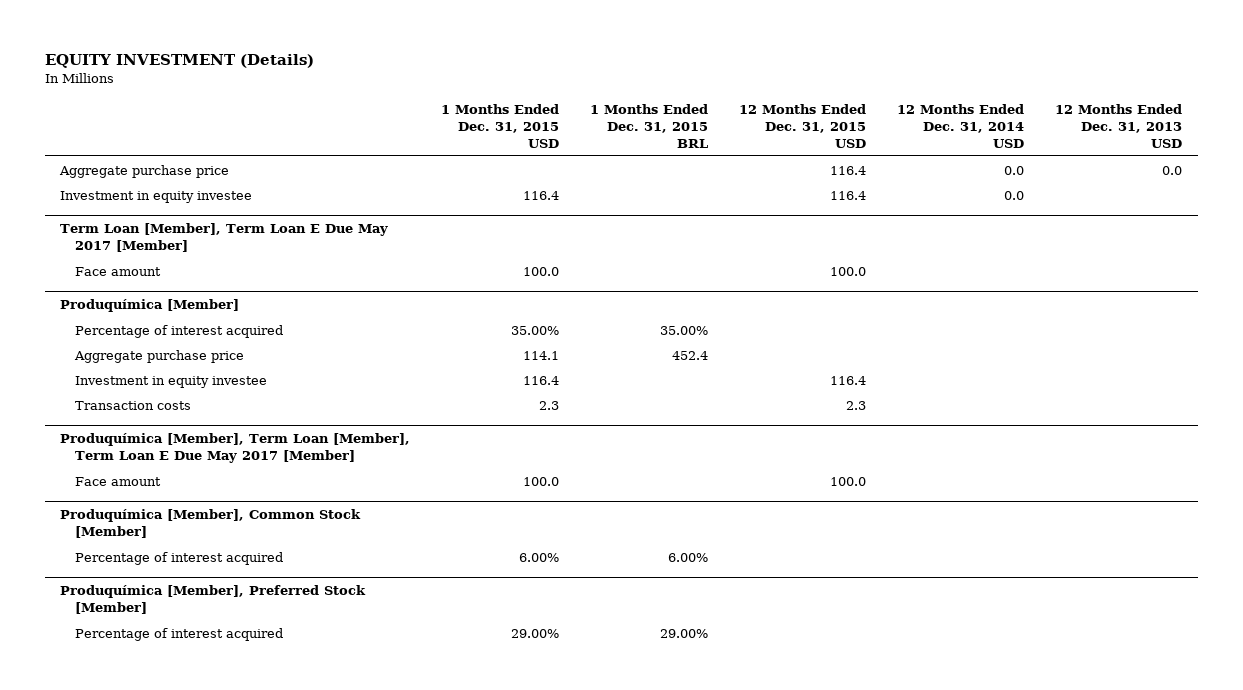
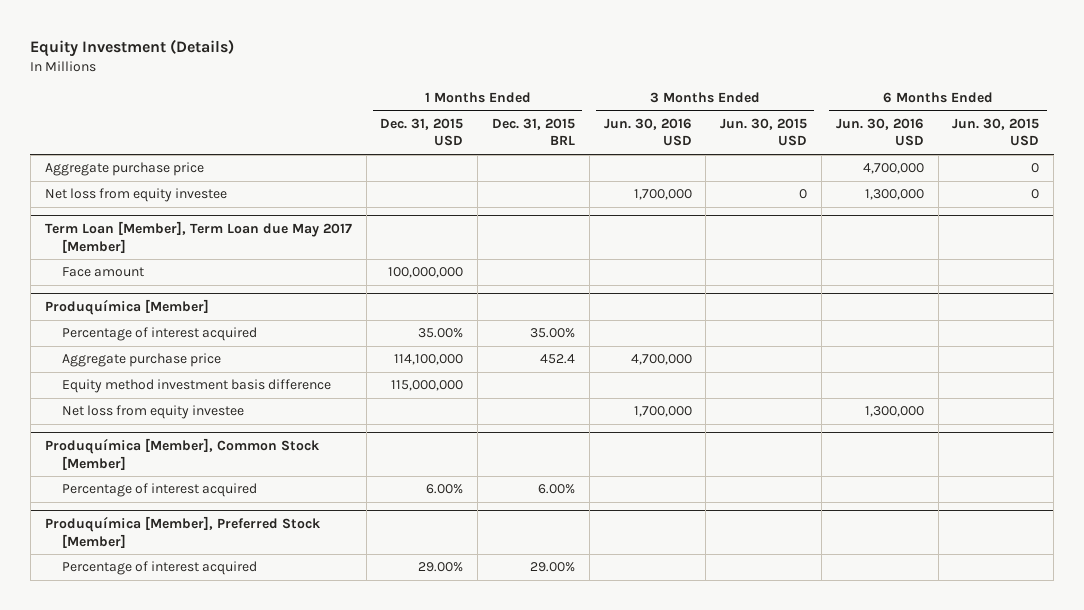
- EQUITY INVESTMENT (Details)
+ Equity Investment (Details)
- | 1 Months Ended Dec. 31, 2015 USD | 1 Months Ended Dec. 31, 2015 BRL | 12 Months Ended Dec. 31, 2015 USD | 12 Months Ended Dec. 31, 2014 USD | 12 Months Ended Dec. 31, 2013 USD
+ | 1 Months Ended Dec. 31, 2015 USD | 1 Months Ended Dec. 31, 2015 BRL | 3 Months Ended Jun. 30, 2016 USD | 3 Months Ended Jun. 30, 2015 USD | 6 Months Ended Jun. 30, 2016 USD | 6 Months Ended Jun. 30, 2015 USD
- Investment in equity investee | 116.4 | | 116.4 | 0.0 |
- Term Loan [Member], Term Loan E Due May 2017 [Member]
- Face amount | 100.0 | | 100.0 | |
+ Net loss from equity investee | | | 1,700,000 | 0 | 1,300,000 | 0
+ Term Loan [Member], Term Loan due May 2017 [Member]
+ Face amount | 100,000,000 | | | | |
@ Produquímica [Member]
- Aggregate purchase price | 114.1 | 452.4 | | |
- Investment in equity investee | 116.4 | | 116.4 | |
- Transaction costs | 2.3 | | 2.3 | |
- Produquímica [Member], Term Loan [Member], Term Loan E Due May 2017 [Member]
- Face amount | 100.0 | | 100.0 | |
@ Produquímica [Member]
+ Aggregate purchase price | 114,100,000 | 452.4 | 4,700,000 | | |
+ Equity method investment basis difference | 115,000,000 | | | | |
+ Net loss from equity investee | | | 1,700,000 | | 1,300,000 |

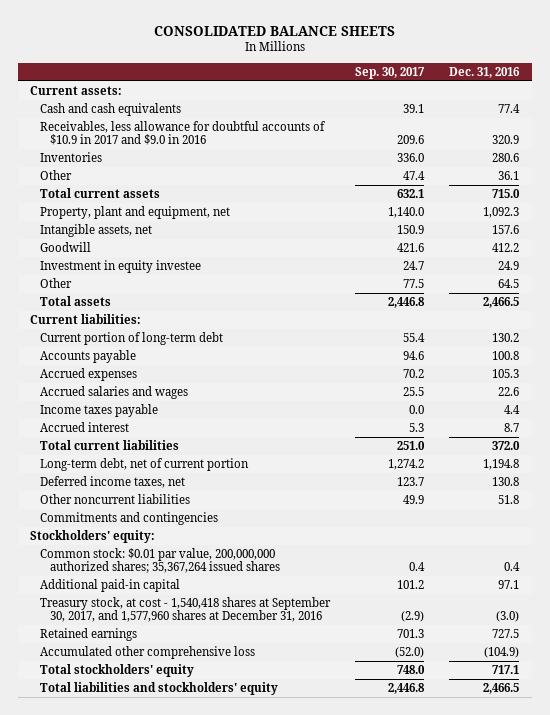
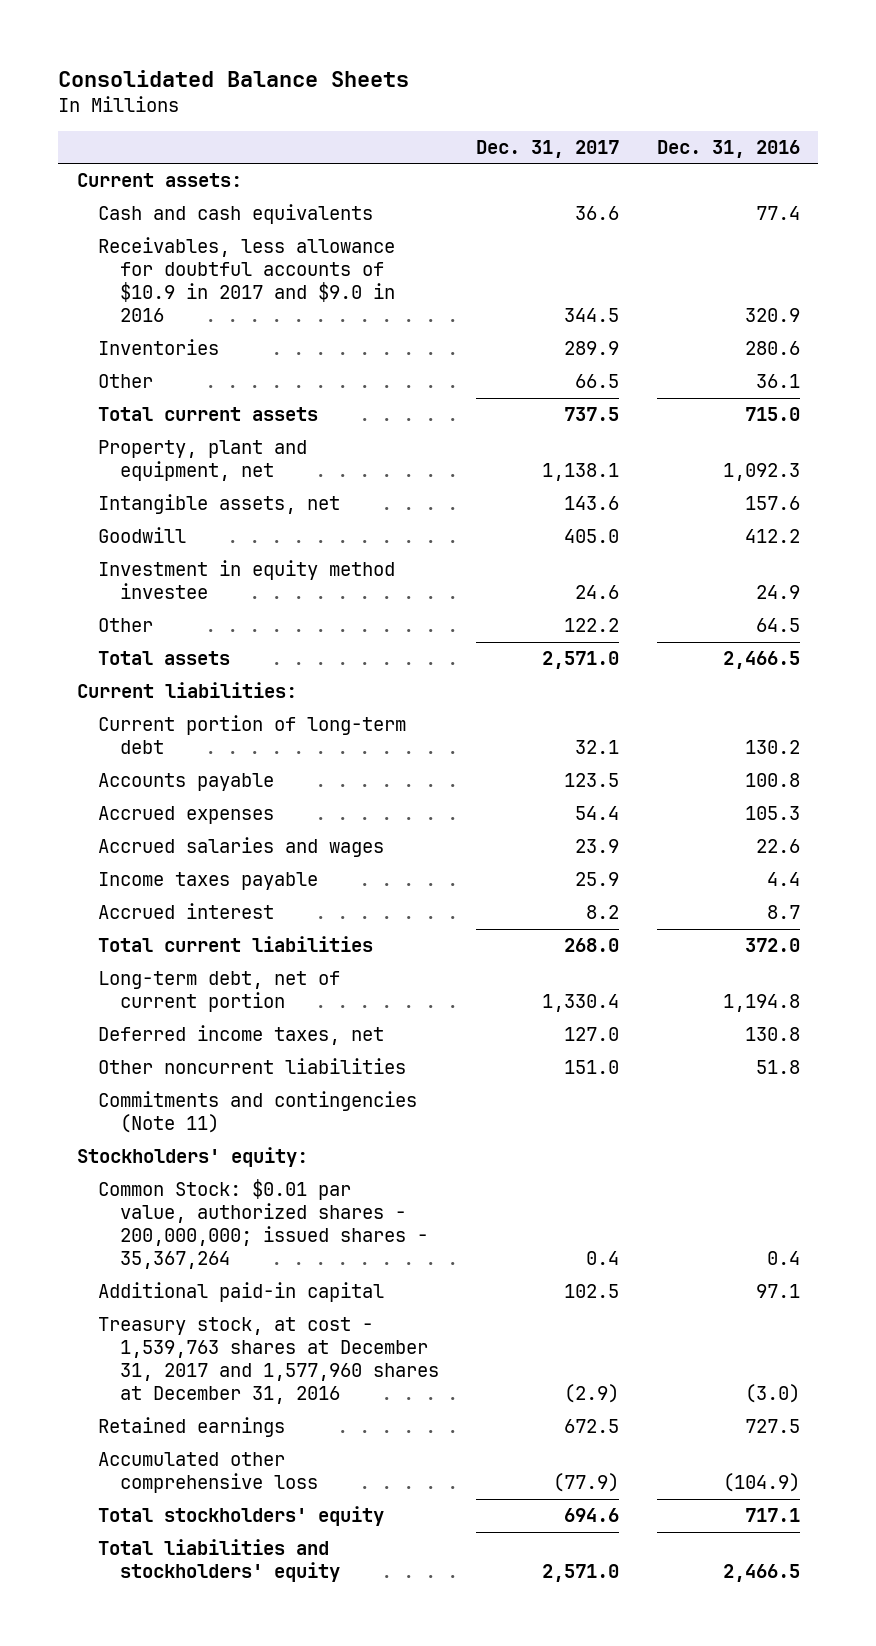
- CONSOLIDATED BALANCE SHEETS
+ Consolidated Balance Sheets
- | Sep. 30, 2017 | Dec. 31, 2016
+ | Dec. 31, 2017 | Dec. 31, 2016
- Investment in equity investee | 24.7 | 24.9
+ Investment in equity method investee | 24.6 | 24.9
- Commitments and contingencies
+ Commitments and contingencies (Note 11)
- Common stock: $0.01 par value, 200,000,000 authorized shares; 35,367,264 issued shares | 0.4 | 0.4
+ Common Stock: $0.01 par value, authorized shares - 200,000,000; issued shares - 35,367,264 | 0.4 | 0.4
- Treasury stock, at cost - 1,540,418 shares at September 30, 2017, and 1,577,960 shares at December 31, 2016 | (2.9) | (3.0)
+ Treasury stock, at cost - 1,539,763 shares at December 31, 2017 and 1,577,960 shares at December 31, 2016 | (2.9) | (3.0)

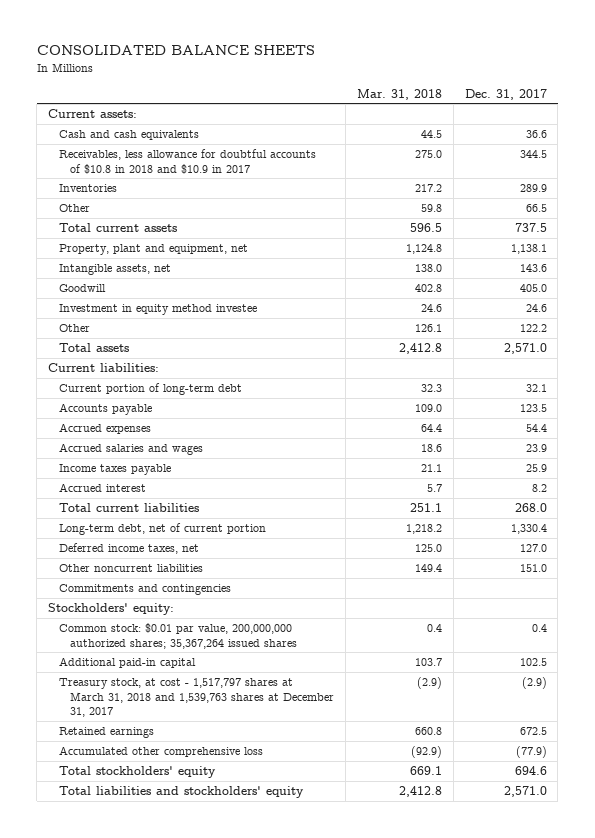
- Consolidated Balance Sheets
+ CONSOLIDATED BALANCE SHEETS
- | Dec. 31, 2017 | Dec. 31, 2016
+ | Mar. 31, 2018 | Dec. 31, 2017
- Receivables, less allowance for doubtful accounts of $10.9 in 2017 and $9.0 in 2016 | 344.5 | 320.9
+ Receivables, less allowance for doubtful accounts of $10.8 in 2018 and $10.9 in 2017 | 275.0 | 344.5
- Commitments and contingencies (Note 11)
+ Commitments and contingencies
- Common Stock: $0.01 par value, authorized shares - 200,000,000; issued shares - 35,367,264 | 0.4 | 0.4
+ Common stock: $0.01 par value, 200,000,000 authorized shares; 35,367,264 issued shares | 0.4 | 0.4
- Treasury stock, at cost - 1,539,763 shares at December 31, 2017 and 1,577,960 shares at December 31, 2016 | (2.9) | (3.0)
+ Treasury stock, at cost - 1,517,797 shares at March 31, 2018 and 1,539,763 shares at December 31, 2017 | (2.9) | (2.9)

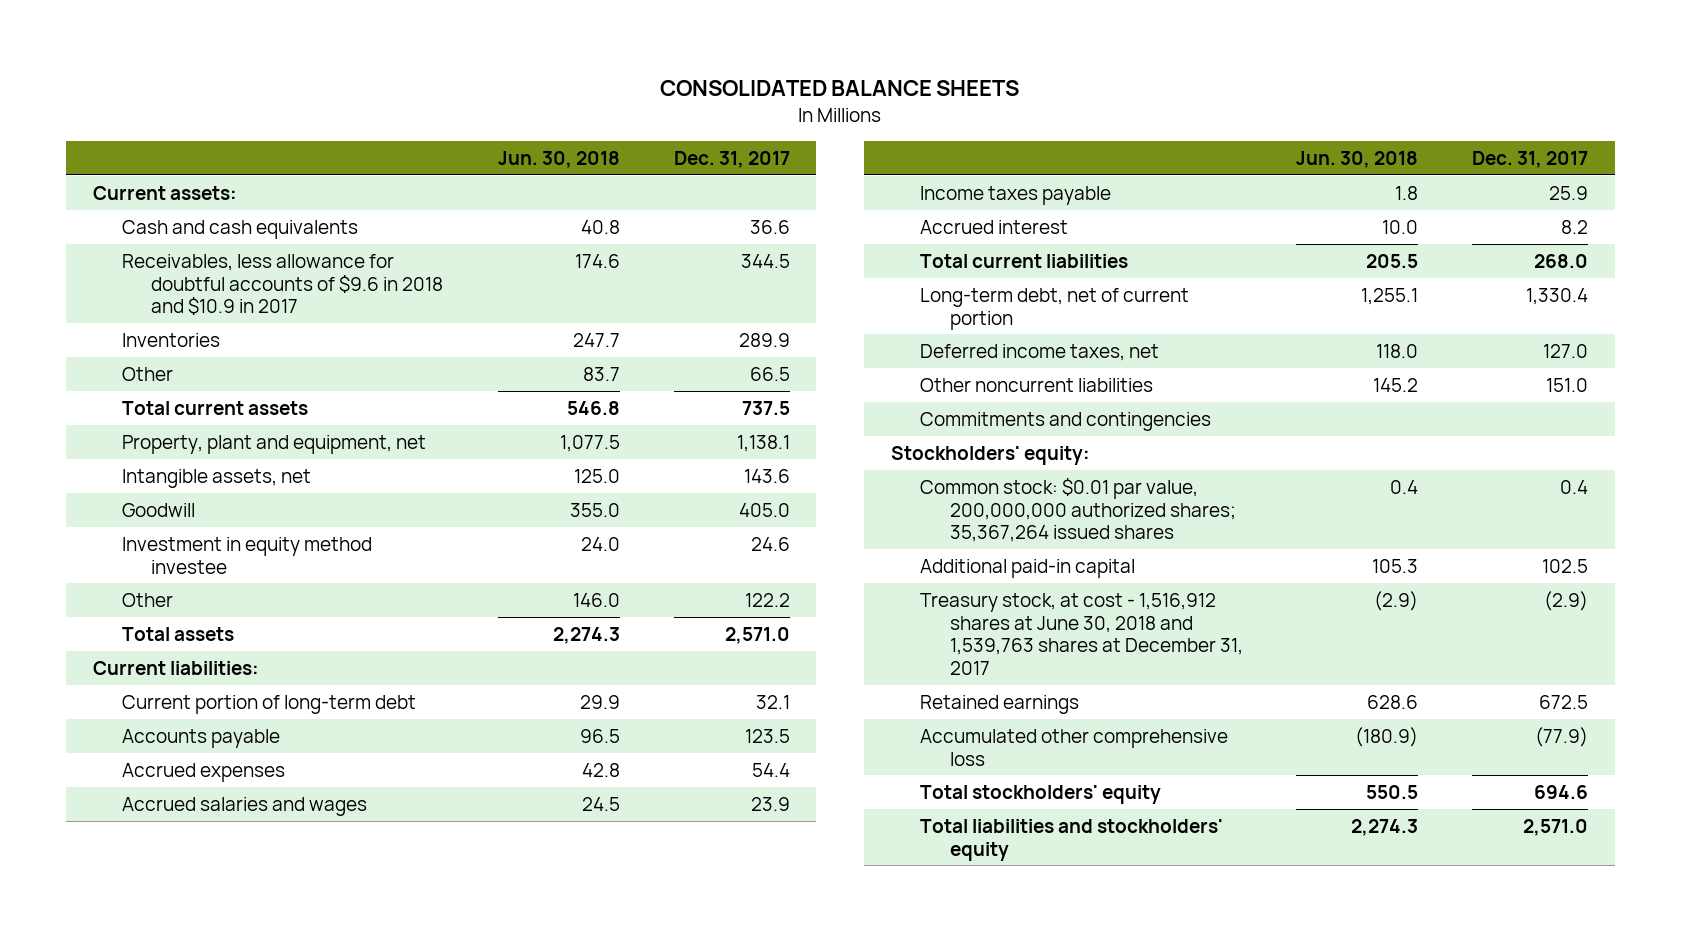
- | Mar. 31, 2018 | Dec. 31, 2017
+ | Jun. 30, 2018 | Dec. 31, 2017
- Receivables, less allowance for doubtful accounts of $10.8 in 2018 and $10.9 in 2017 | 275.0 | 344.5
+ Receivables, less allowance for doubtful accounts of $9.6 in 2018 and $10.9 in 2017 | 174.6 | 344.5
- Treasury stock, at cost - 1,517,797 shares at March 31, 2018 and 1,539,763 shares at December 31, 2017 | (2.9) | (2.9)
+ Treasury stock, at cost - 1,516,912 shares at June 30, 2018 and 1,539,763 shares at December 31, 2017 | (2.9) | (2.9)

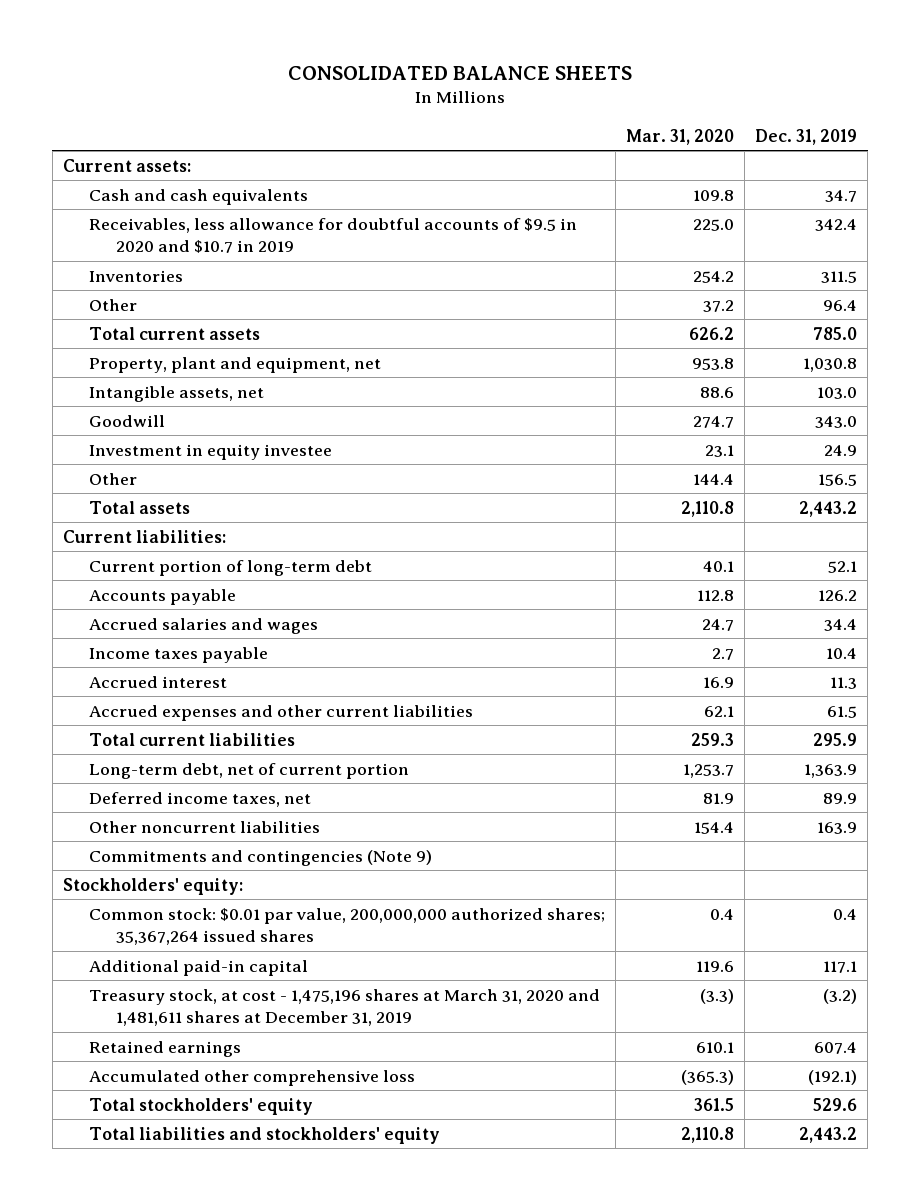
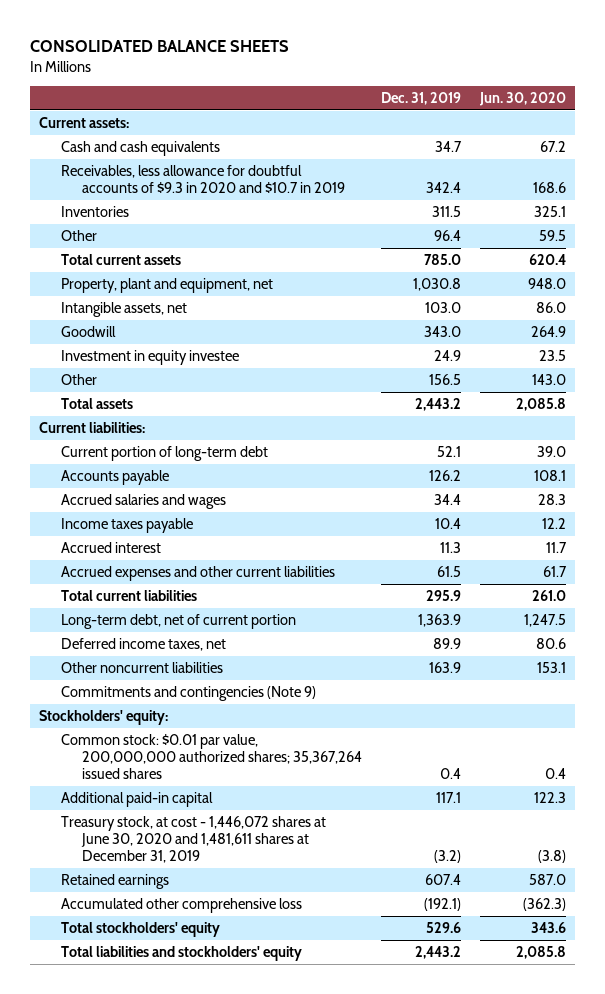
- | Mar. 31, 2020 | Dec. 31, 2019
+ | Dec. 31, 2019 | Jun. 30, 2020
- Receivables, less allowance for doubtful accounts of $9.5 in 2020 and $10.7 in 2019 | 225.0 | 342.4
+ Receivables, less allowance for doubtful accounts of $9.3 in 2020 and $10.7 in 2019 | 342.4 | 168.6
- Treasury stock, at cost - 1,475,196 shares at March 31, 2020 and 1,481,611 shares at December 31, 2019 | (3.3) | (3.2)
+ Treasury stock, at cost - 1,446,072 shares at June 30, 2020 and 1,481,611 shares at December 31, 2019 | (3.2) | (3.8)

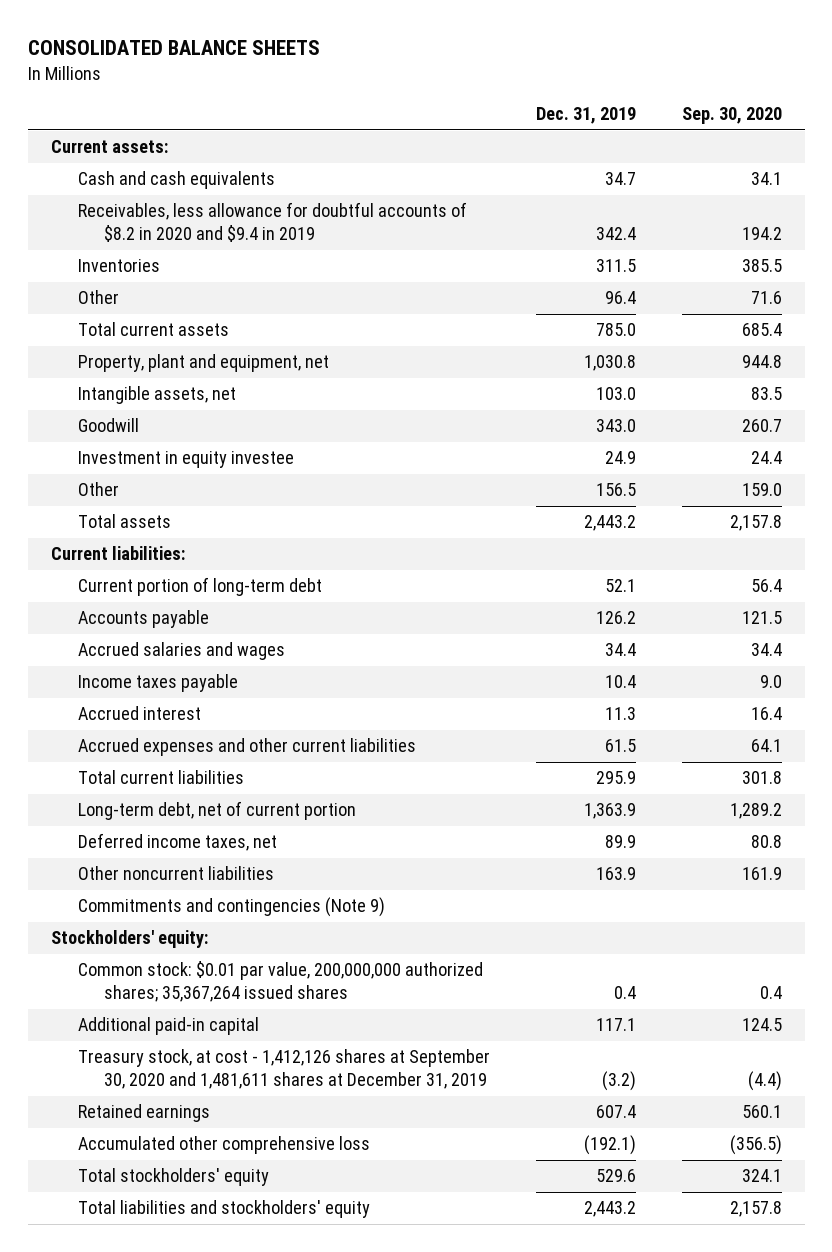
- | Dec. 31, 2019 | Jun. 30, 2020
+ | Dec. 31, 2019 | Sep. 30, 2020
- Receivables, less allowance for doubtful accounts of $9.3 in 2020 and $10.7 in 2019 | 342.4 | 168.6
+ Receivables, less allowance for doubtful accounts of $8.2 in 2020 and $9.4 in 2019 | 342.4 | 194.2
- Treasury stock, at cost - 1,446,072 shares at June 30, 2020 and 1,481,611 shares at December 31, 2019 | (3.2) | (3.8)
+ Treasury stock, at cost - 1,412,126 shares at September 30, 2020 and 1,481,611 shares at December 31, 2019 | (3.2) | (4.4)

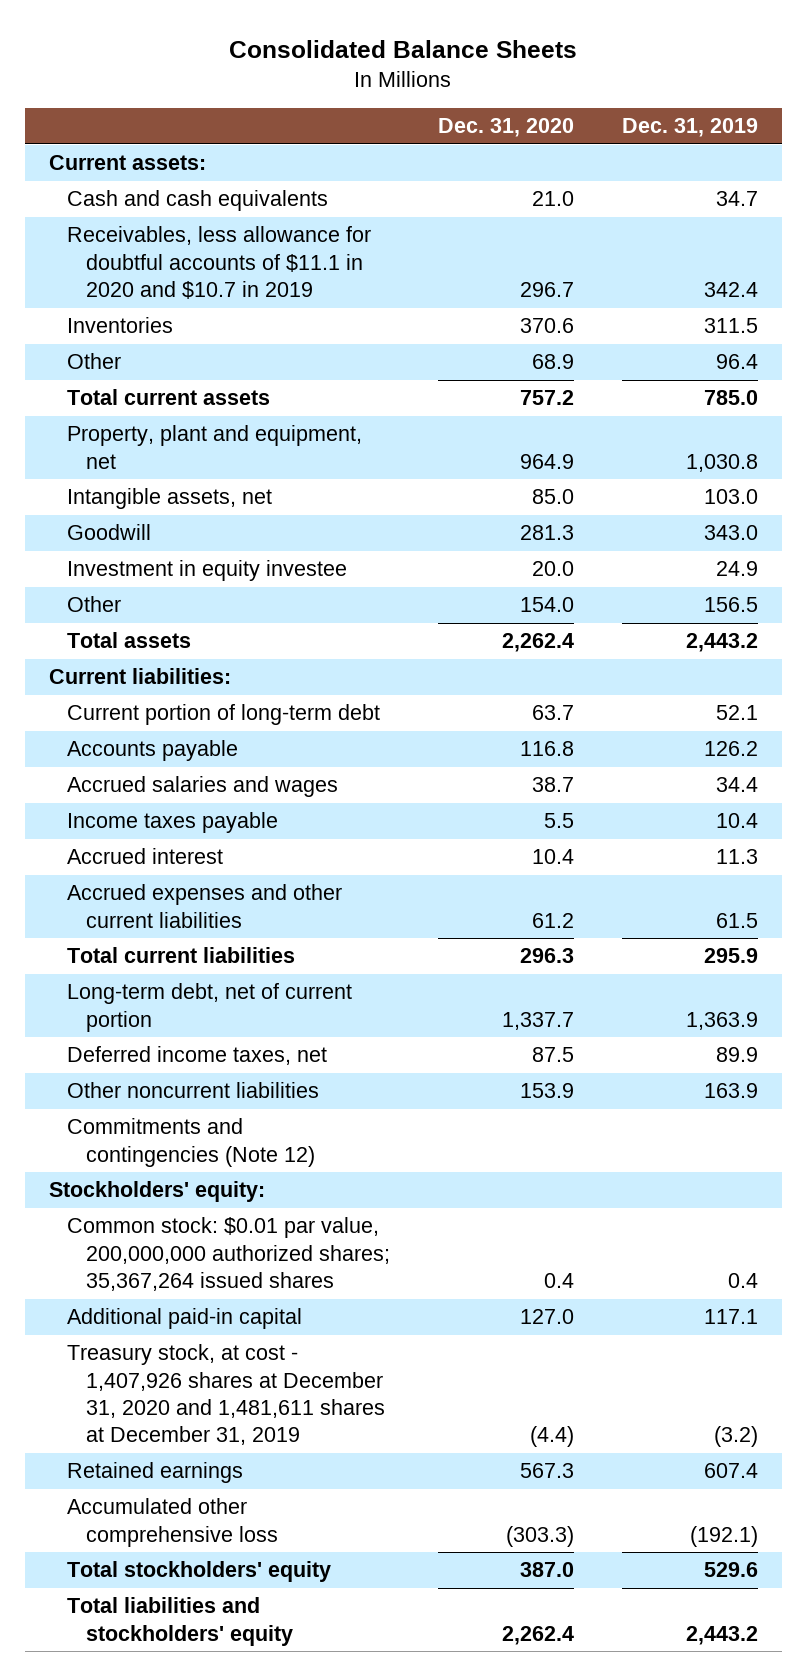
- CONSOLIDATED BALANCE SHEETS
+ Consolidated Balance Sheets
- | Dec. 31, 2019 | Sep. 30, 2020
+ | Dec. 31, 2020 | Dec. 31, 2019
- Receivables, less allowance for doubtful accounts of $8.2 in 2020 and $9.4 in 2019 | 342.4 | 194.2
+ Receivables, less allowance for doubtful accounts of $11.1 in 2020 and $10.7 in 2019 | 296.7 | 342.4
- Commitments and contingencies (Note 9)
+ Commitments and contingencies (Note 12)
- Treasury stock, at cost - 1,412,126 shares at September 30, 2020 and 1,481,611 shares at December 31, 2019 | (3.2) | (4.4)
+ Treasury stock, at cost - 1,407,926 shares at December 31, 2020 and 1,481,611 shares at December 31, 2019 | (4.4) | (3.2)

